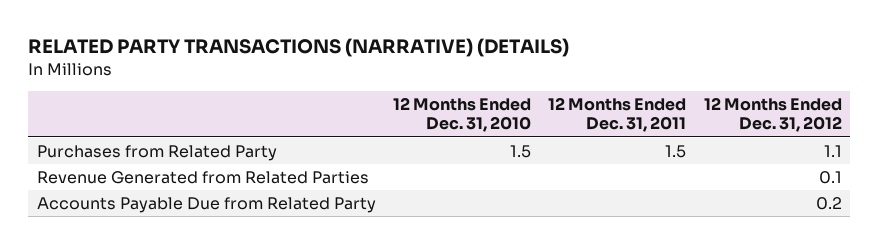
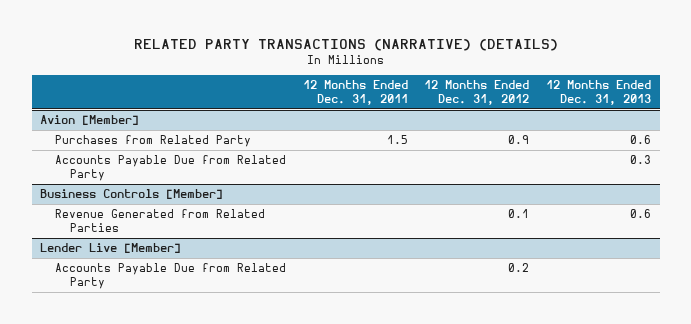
- | 12 Months Ended Dec. 31, 2010 | 12 Months Ended Dec. 31, 2011 | 12 Months Ended Dec. 31, 2012
+ | 12 Months Ended Dec. 31, 2011 | 12 Months Ended Dec. 31, 2012 | 12 Months Ended Dec. 31, 2013
- Purchases from Related Party | 1.5 | 1.5 | 1.1
+ Avion [Member]
+ Purchases from Related Party | 1.5 | 0.9 | 0.6
+ Accounts Payable Due from Related Party | | | 0.3
+ Business Controls [Member]
+ Lender Live [Member]

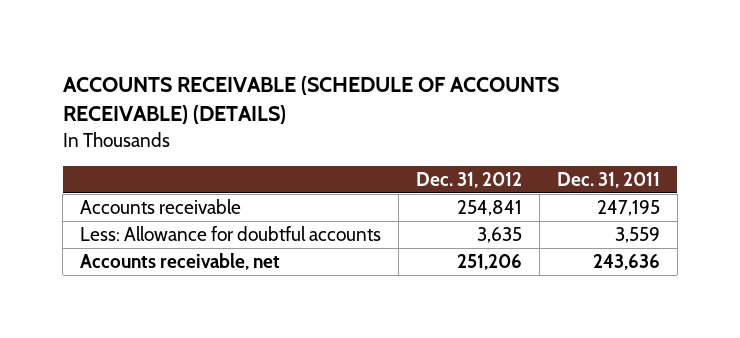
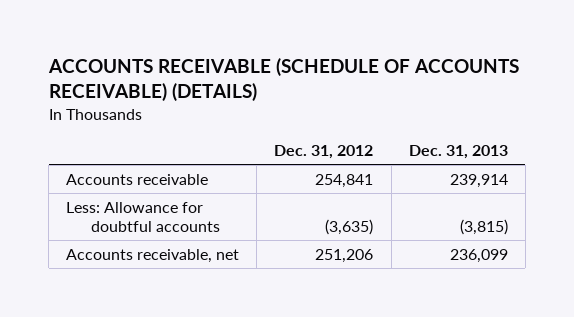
- | Dec. 31, 2012 | Dec. 31, 2011
+ | Dec. 31, 2012 | Dec. 31, 2013
- Less: Allowance for doubtful accounts | 3,635 | 3,559
+ Less: Allowance for doubtful accounts | (3,635) | (3,815)

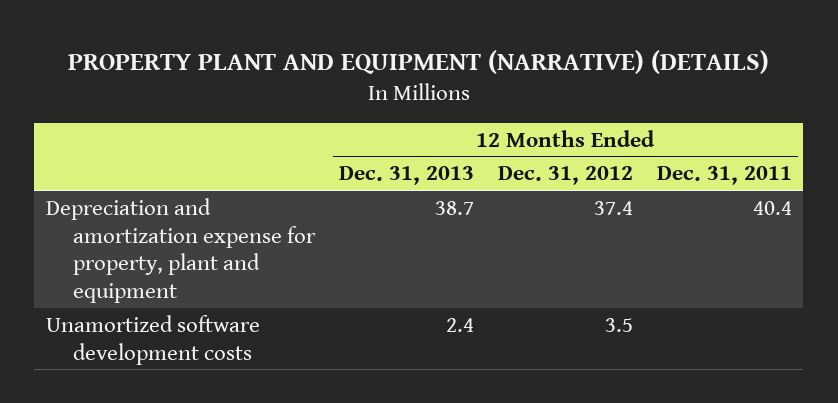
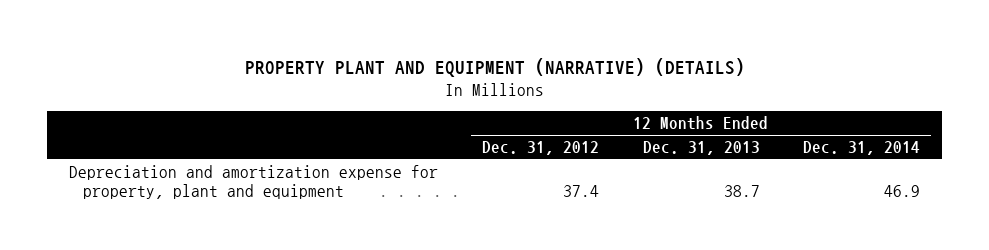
- | 12 Months Ended Dec. 31, 2013 | 12 Months Ended Dec. 31, 2012 | 12 Months Ended Dec. 31, 2011
+ | 12 Months Ended Dec. 31, 2012 | 12 Months Ended Dec. 31, 2013 | 12 Months Ended Dec. 31, 2014
- Unamortized software development costs | 2.4 | 3.5 |

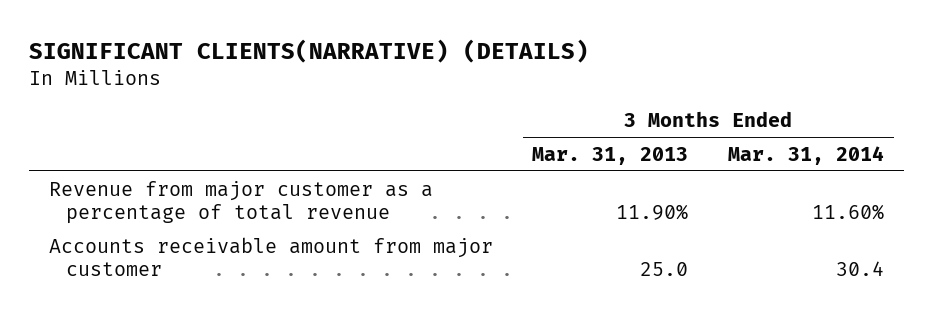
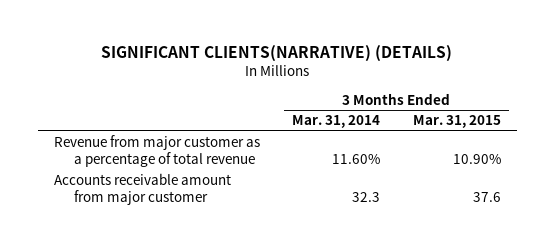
- | 3 Months Ended Mar. 31, 2013 | 3 Months Ended Mar. 31, 2014
+ | 3 Months Ended Mar. 31, 2014 | 3 Months Ended Mar. 31, 2015
- Accounts receivable amount from major customer | 25.0 | 30.4
+ Accounts receivable amount from major customer | 32.3 | 37.6

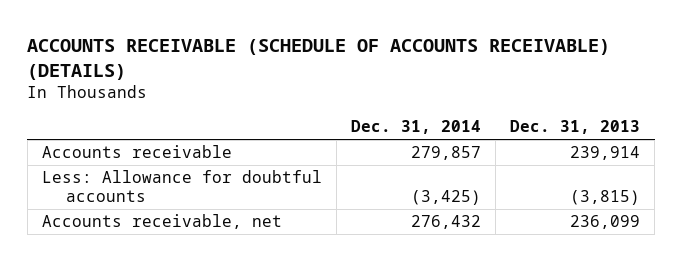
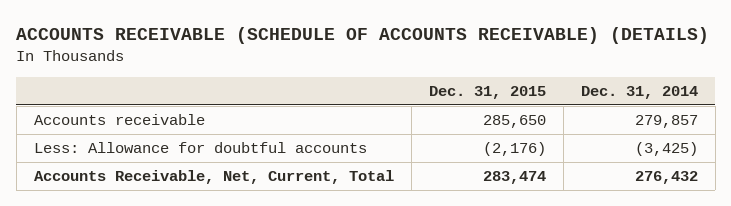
- | Dec. 31, 2014 | Dec. 31, 2013
+ | Dec. 31, 2015 | Dec. 31, 2014
- Accounts receivable, net | 276,432 | 236,099
+ Accounts Receivable, Net, Current, Total | 283,474 | 276,432

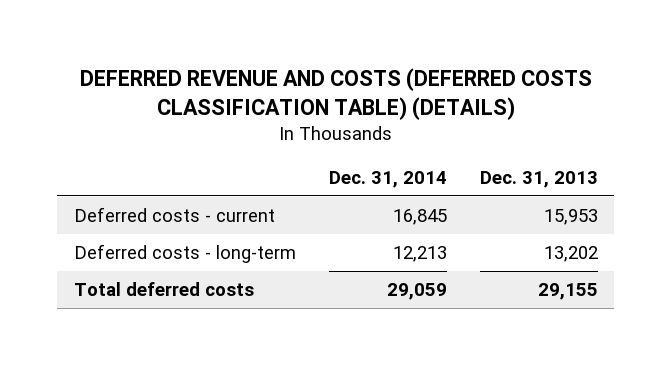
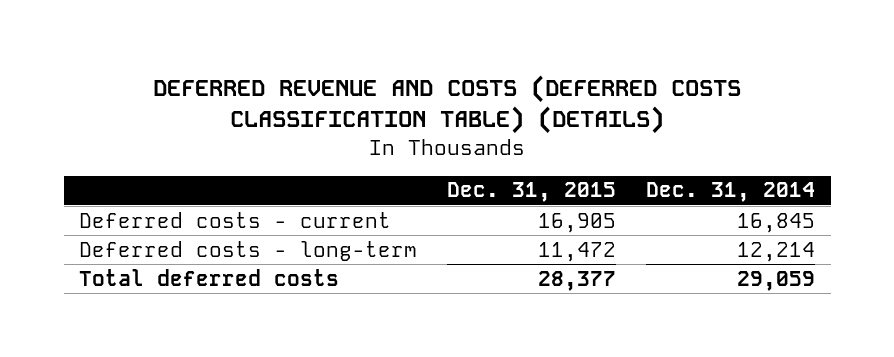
- | Dec. 31, 2014 | Dec. 31, 2013
+ | Dec. 31, 2015 | Dec. 31, 2014
- Deferred costs - long-term | 12,213 | 13,202
+ Deferred costs - long-term | 11,472 | 12,214

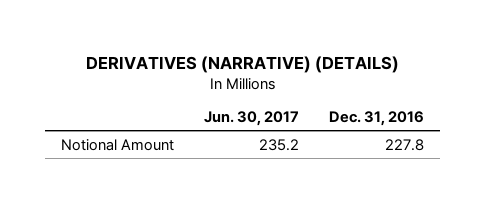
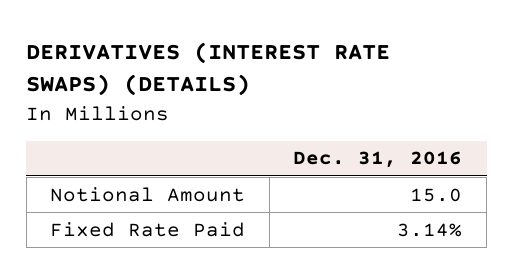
- DERIVATIVES (NARRATIVE) (DETAILS)
+ DERIVATIVES (INTEREST RATE SWAPS) (DETAILS)
- | Jun. 30, 2017 | Dec. 31, 2016
+ | Dec. 31, 2016
- Notional Amount | 235.2 | 227.8
+ Notional Amount | 15.0
+ Fixed Rate Paid | 3.14%

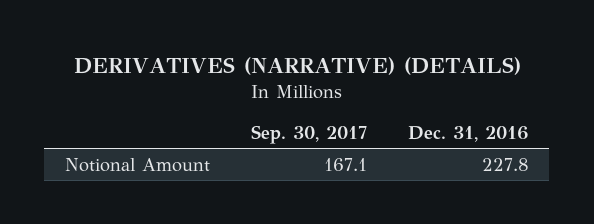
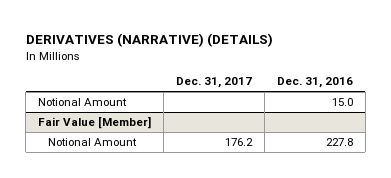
- | Sep. 30, 2017 | Dec. 31, 2016
+ | Dec. 31, 2017 | Dec. 31, 2016
+ Notional Amount | | 15.0
+ Fair Value [Member]

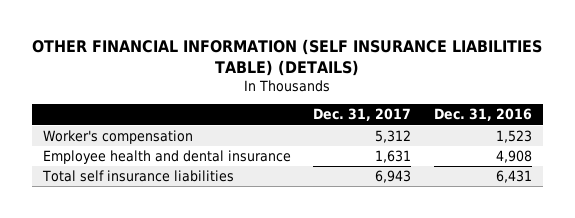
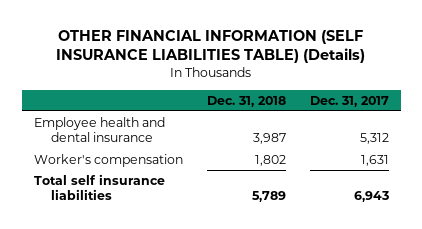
- OTHER FINANCIAL INFORMATION (SELF INSURANCE LIABILITIES TABLE) (DETAILS)
+ OTHER FINANCIAL INFORMATION (SELF INSURANCE LIABILITIES TABLE) (Details)
- | Dec. 31, 2017 | Dec. 31, 2016
+ | Dec. 31, 2018 | Dec. 31, 2017
- Worker's compensation | 5,312 | 1,523
- Employee health and dental insurance | 1,631 | 4,908
+ Employee health and dental insurance | 3,987 | 5,312
+ Worker's compensation | 1,802 | 1,631

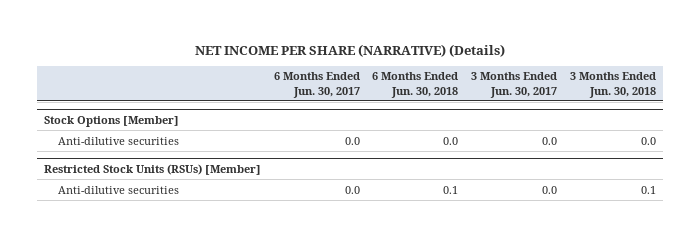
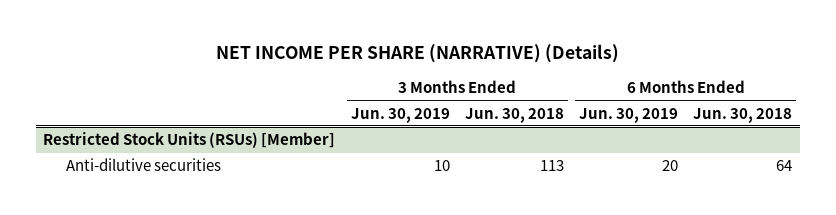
- | 6 Months Ended Jun. 30, 2017 | 6 Months Ended Jun. 30, 2018 | 3 Months Ended Jun. 30, 2017 | 3 Months Ended Jun. 30, 2018
+ | 3 Months Ended Jun. 30, 2019 | 3 Months Ended Jun. 30, 2018 | 6 Months Ended Jun. 30, 2019 | 6 Months Ended Jun. 30, 2018
- Stock Options [Member]
- Anti-dilutive securities | 0.0 | 0.0 | 0.0 | 0.0
@ Restricted Stock Units (RSUs) [Member]
- Anti-dilutive securities | 0.0 | 0.1 | 0.0 | 0.1
+ Anti-dilutive securities | 10 | 113 | 20 | 64

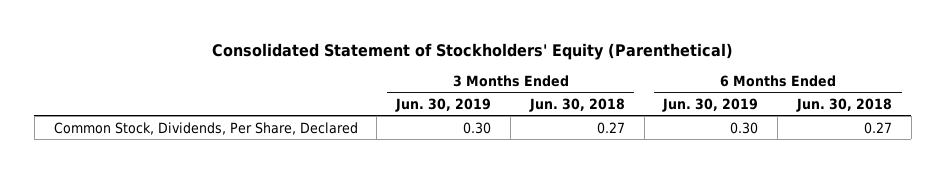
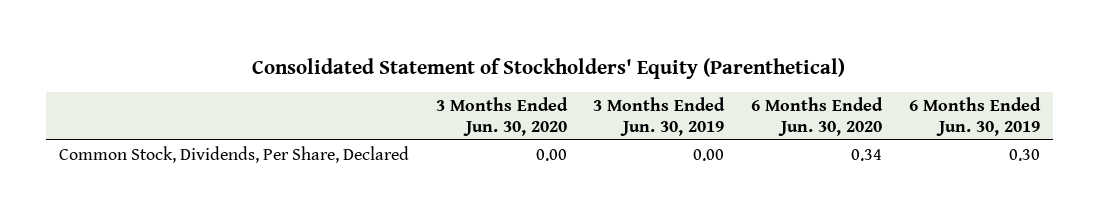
- | 3 Months Ended Jun. 30, 2019 | 3 Months Ended Jun. 30, 2018 | 6 Months Ended Jun. 30, 2019 | 6 Months Ended Jun. 30, 2018
+ | 3 Months Ended Jun. 30, 2020 | 3 Months Ended Jun. 30, 2019 | 6 Months Ended Jun. 30, 2020 | 6 Months Ended Jun. 30, 2019
- Common Stock, Dividends, Per Share, Declared | 0.30 | 0.27 | 0.30 | 0.27
+ Common Stock, Dividends, Per Share, Declared | 0.00 | 0.00 | 0.34 | 0.30

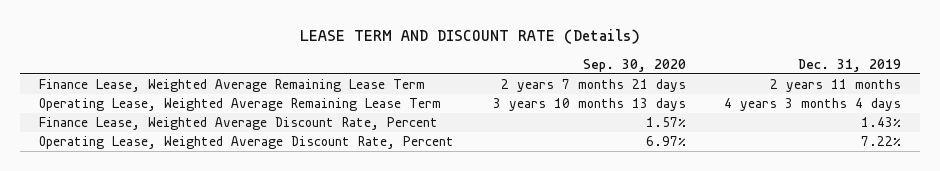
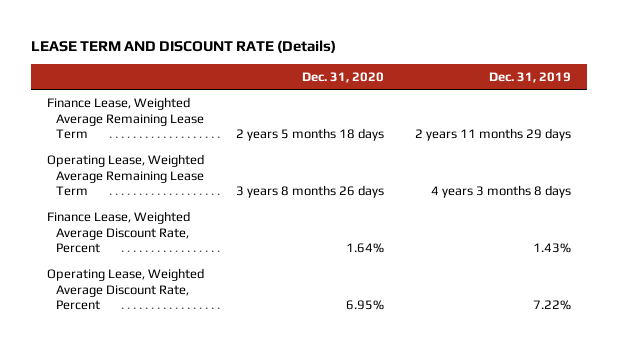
- | Sep. 30, 2020 | Dec. 31, 2019
+ | Dec. 31, 2020 | Dec. 31, 2019
- Finance Lease, Weighted Average Remaining Lease Term | 2 years 7 months 21 days | 2 years 11 months
- Operating Lease, Weighted Average Remaining Lease Term | 3 years 10 months 13 days | 4 years 3 months 4 days
+ Finance Lease, Weighted Average Remaining Lease Term | 2 years 5 months 18 days | 2 years 11 months 29 days
+ Operating Lease, Weighted Average Remaining Lease Term | 3 years 8 months 26 days | 4 years 3 months 8 days

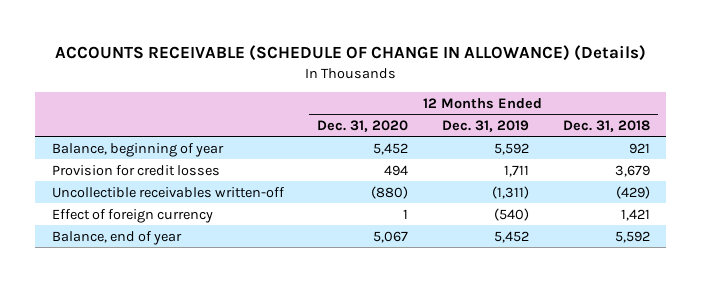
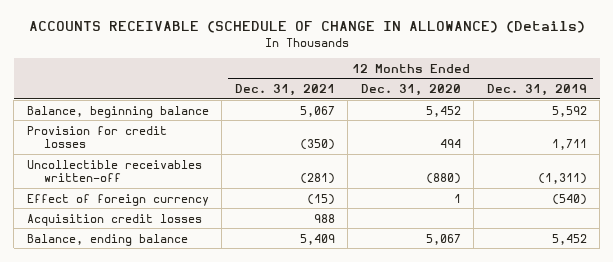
- | 12 Months Ended Dec. 31, 2020 | 12 Months Ended Dec. 31, 2019 | 12 Months Ended Dec. 31, 2018
+ | 12 Months Ended Dec. 31, 2021 | 12 Months Ended Dec. 31, 2020 | 12 Months Ended Dec. 31, 2019
- Balance, beginning of year | 5,452 | 5,592 | 921
+ Balance, beginning balance | 5,067 | 5,452 | 5,592
- Balance, end of year | 5,067 | 5,452 | 5,592
+ Acquisition credit losses | 988 | |
+ Balance, ending balance | 5,409 | 5,067 | 5,452

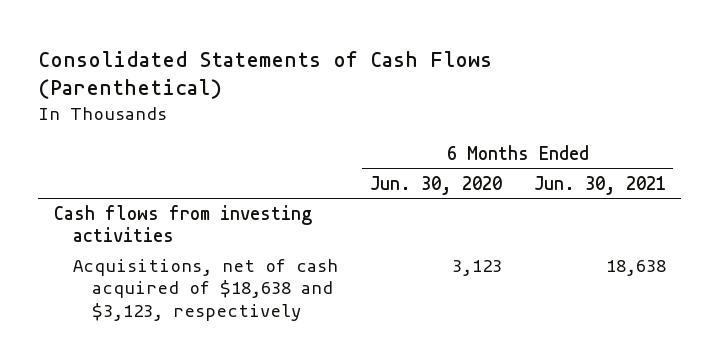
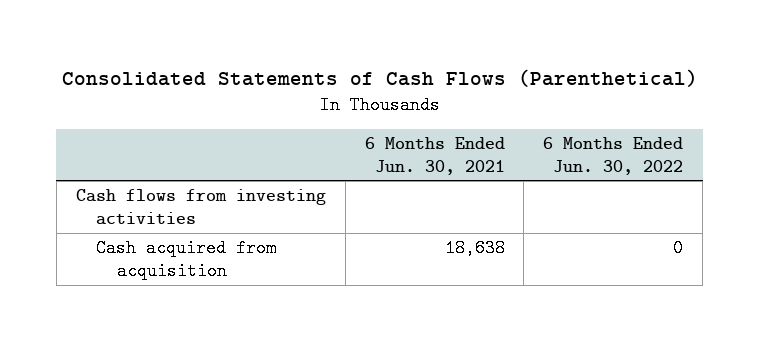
- | 6 Months Ended Jun. 30, 2020 | 6 Months Ended Jun. 30, 2021
+ | 6 Months Ended Jun. 30, 2021 | 6 Months Ended Jun. 30, 2022
- Acquisitions, net of cash acquired of $18,638 and $3,123, respectively | 3,123 | 18,638
+ Cash acquired from acquisition | 18,638 | 0

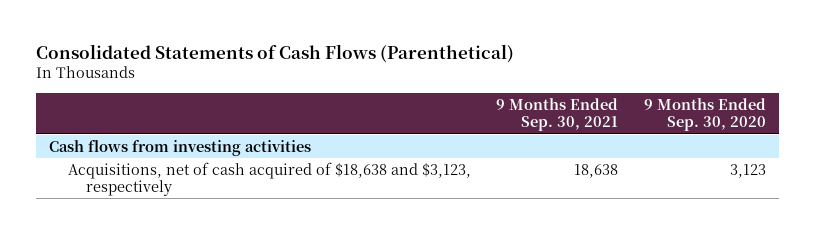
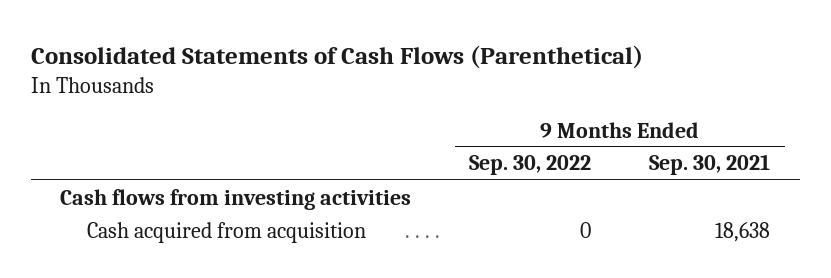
- | 9 Months Ended Sep. 30, 2021 | 9 Months Ended Sep. 30, 2020
+ | 9 Months Ended Sep. 30, 2022 | 9 Months Ended Sep. 30, 2021
- Acquisitions, net of cash acquired of $18,638 and $3,123, respectively | 18,638 | 3,123
+ Cash acquired from acquisition | 0 | 18,638

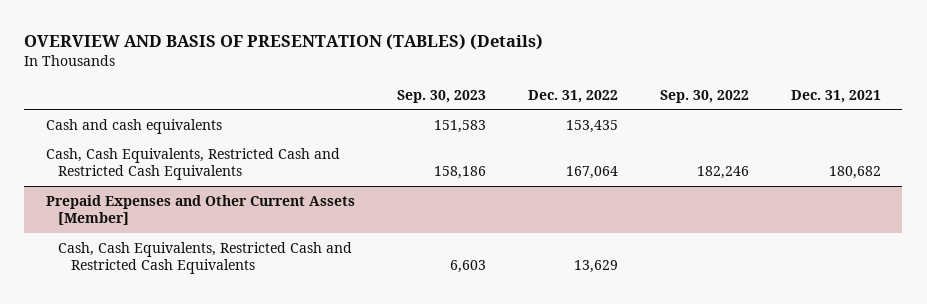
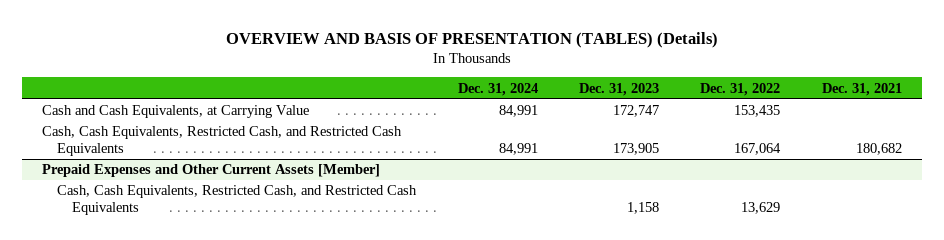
- | Sep. 30, 2023 | Dec. 31, 2022 | Sep. 30, 2022 | Dec. 31, 2021
+ | Dec. 31, 2024 | Dec. 31, 2023 | Dec. 31, 2022 | Dec. 31, 2021
- Cash and cash equivalents | 151,583 | 153,435 | |
- Cash, Cash Equivalents, Restricted Cash and Restricted Cash Equivalents | 158,186 | 167,064 | 182,246 | 180,682
+ Cash and Cash Equivalents, at Carrying Value | 84,991 | 172,747 | 153,435 |
+ Cash, Cash Equivalents, Restricted Cash, and Restricted Cash Equivalents | 84,991 | 173,905 | 167,064 | 180,682
@ Prepaid Expenses and Other Current Assets [Member]
- Cash, Cash Equivalents, Restricted Cash and Restricted Cash Equivalents | 6,603 | 13,629 | |
+ Cash, Cash Equivalents, Restricted Cash, and Restricted Cash Equivalents | | 1,158 | 13,629 |

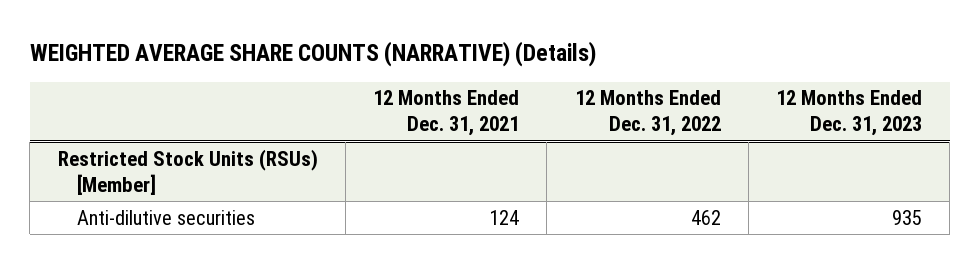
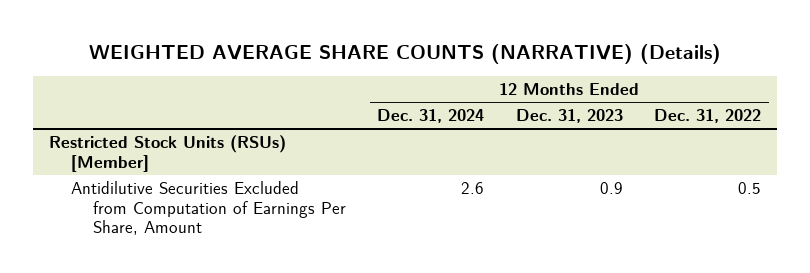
- | 12 Months Ended Dec. 31, 2021 | 12 Months Ended Dec. 31, 2022 | 12 Months Ended Dec. 31, 2023
+ | 12 Months Ended Dec. 31, 2024 | 12 Months Ended Dec. 31, 2023 | 12 Months Ended Dec. 31, 2022
@ Restricted Stock Units (RSUs) [Member]
- Anti-dilutive securities | 124 | 462 | 935
+ Antidilutive Securities Excluded from Computation of Earnings Per Share, Amount | 2.6 | 0.9 | 0.5

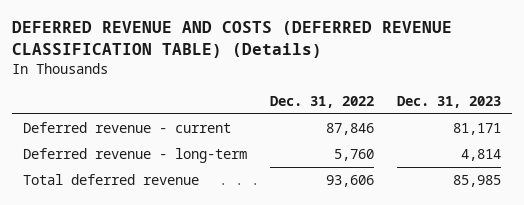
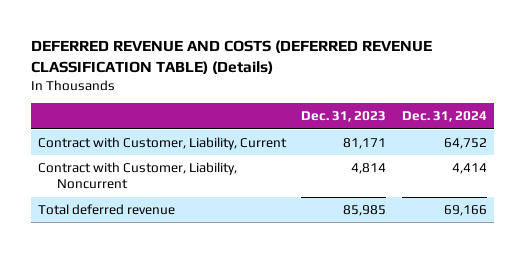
- | Dec. 31, 2022 | Dec. 31, 2023
+ | Dec. 31, 2023 | Dec. 31, 2024
- Deferred revenue - current | 87,846 | 81,171
- Deferred revenue - long-term | 5,760 | 4,814
+ Contract with Customer, Liability, Current | 81,171 | 64,752
+ Contract with Customer, Liability, Noncurrent | 4,814 | 4,414

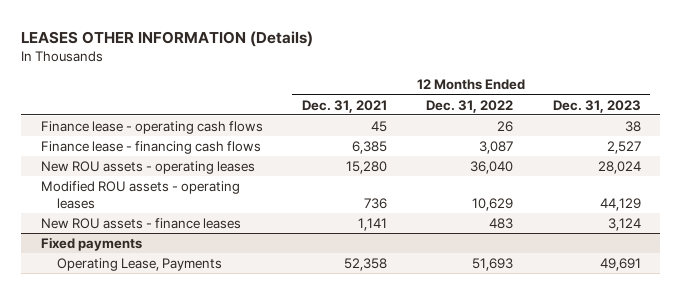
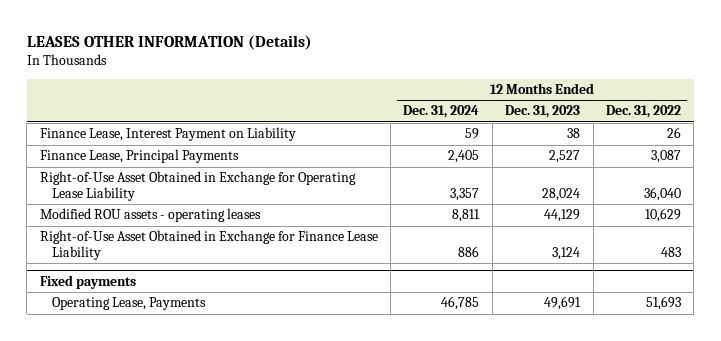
- | 12 Months Ended Dec. 31, 2021 | 12 Months Ended Dec. 31, 2022 | 12 Months Ended Dec. 31, 2023
+ | 12 Months Ended Dec. 31, 2024 | 12 Months Ended Dec. 31, 2023 | 12 Months Ended Dec. 31, 2022
- Finance lease - operating cash flows | 45 | 26 | 38
- Finance lease - financing cash flows | 6,385 | 3,087 | 2,527
- New ROU assets - operating leases | 15,280 | 36,040 | 28,024
+ Finance Lease, Interest Payment on Liability | 59 | 38 | 26
+ Finance Lease, Principal Payments | 2,405 | 2,527 | 3,087
+ Right-of-Use Asset Obtained in Exchange for Operating Lease Liability | 3,357 | 28,024 | 36,040
- New ROU assets - finance leases | 1,141 | 483 | 3,124
+ Right-of-Use Asset Obtained in Exchange for Finance Lease Liability | 886 | 3,124 | 483

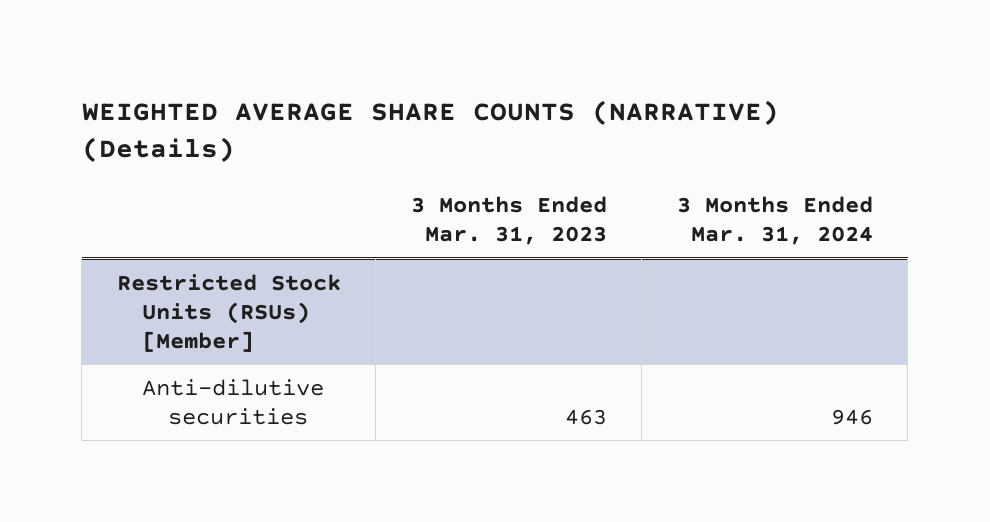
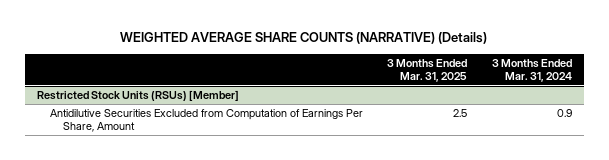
- | 3 Months Ended Mar. 31, 2023 | 3 Months Ended Mar. 31, 2024
+ | 3 Months Ended Mar. 31, 2025 | 3 Months Ended Mar. 31, 2024
@ Restricted Stock Units (RSUs) [Member]
- Anti-dilutive securities | 463 | 946
+ Antidilutive Securities Excluded from Computation of Earnings Per Share, Amount | 2.5 | 0.9

